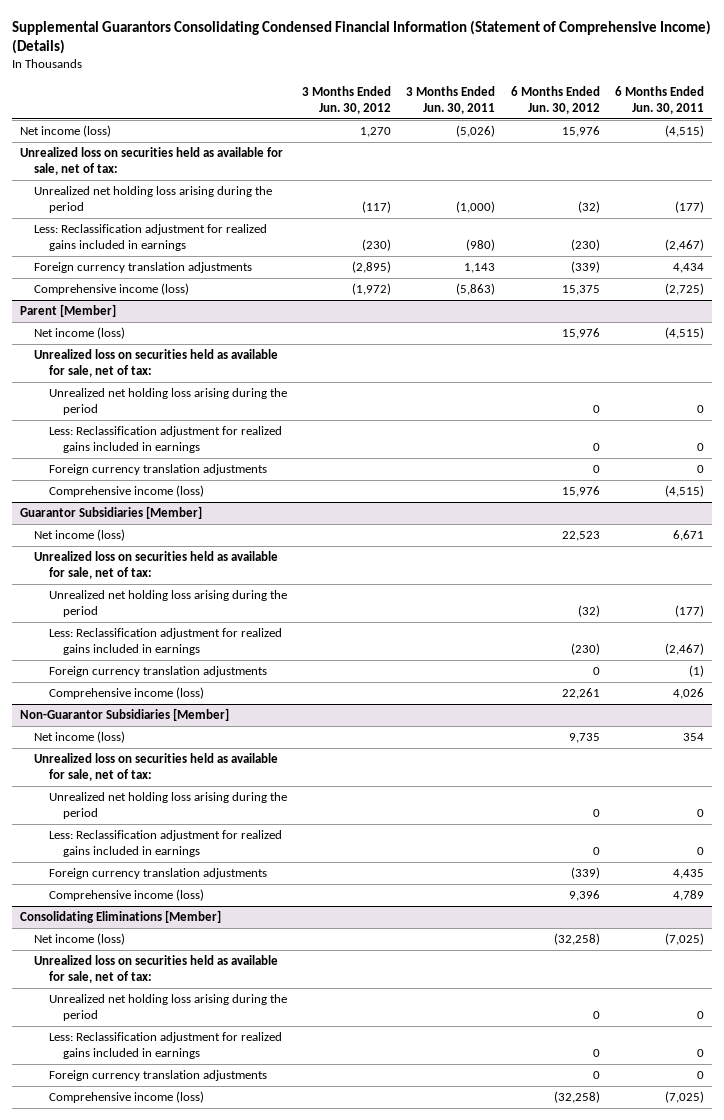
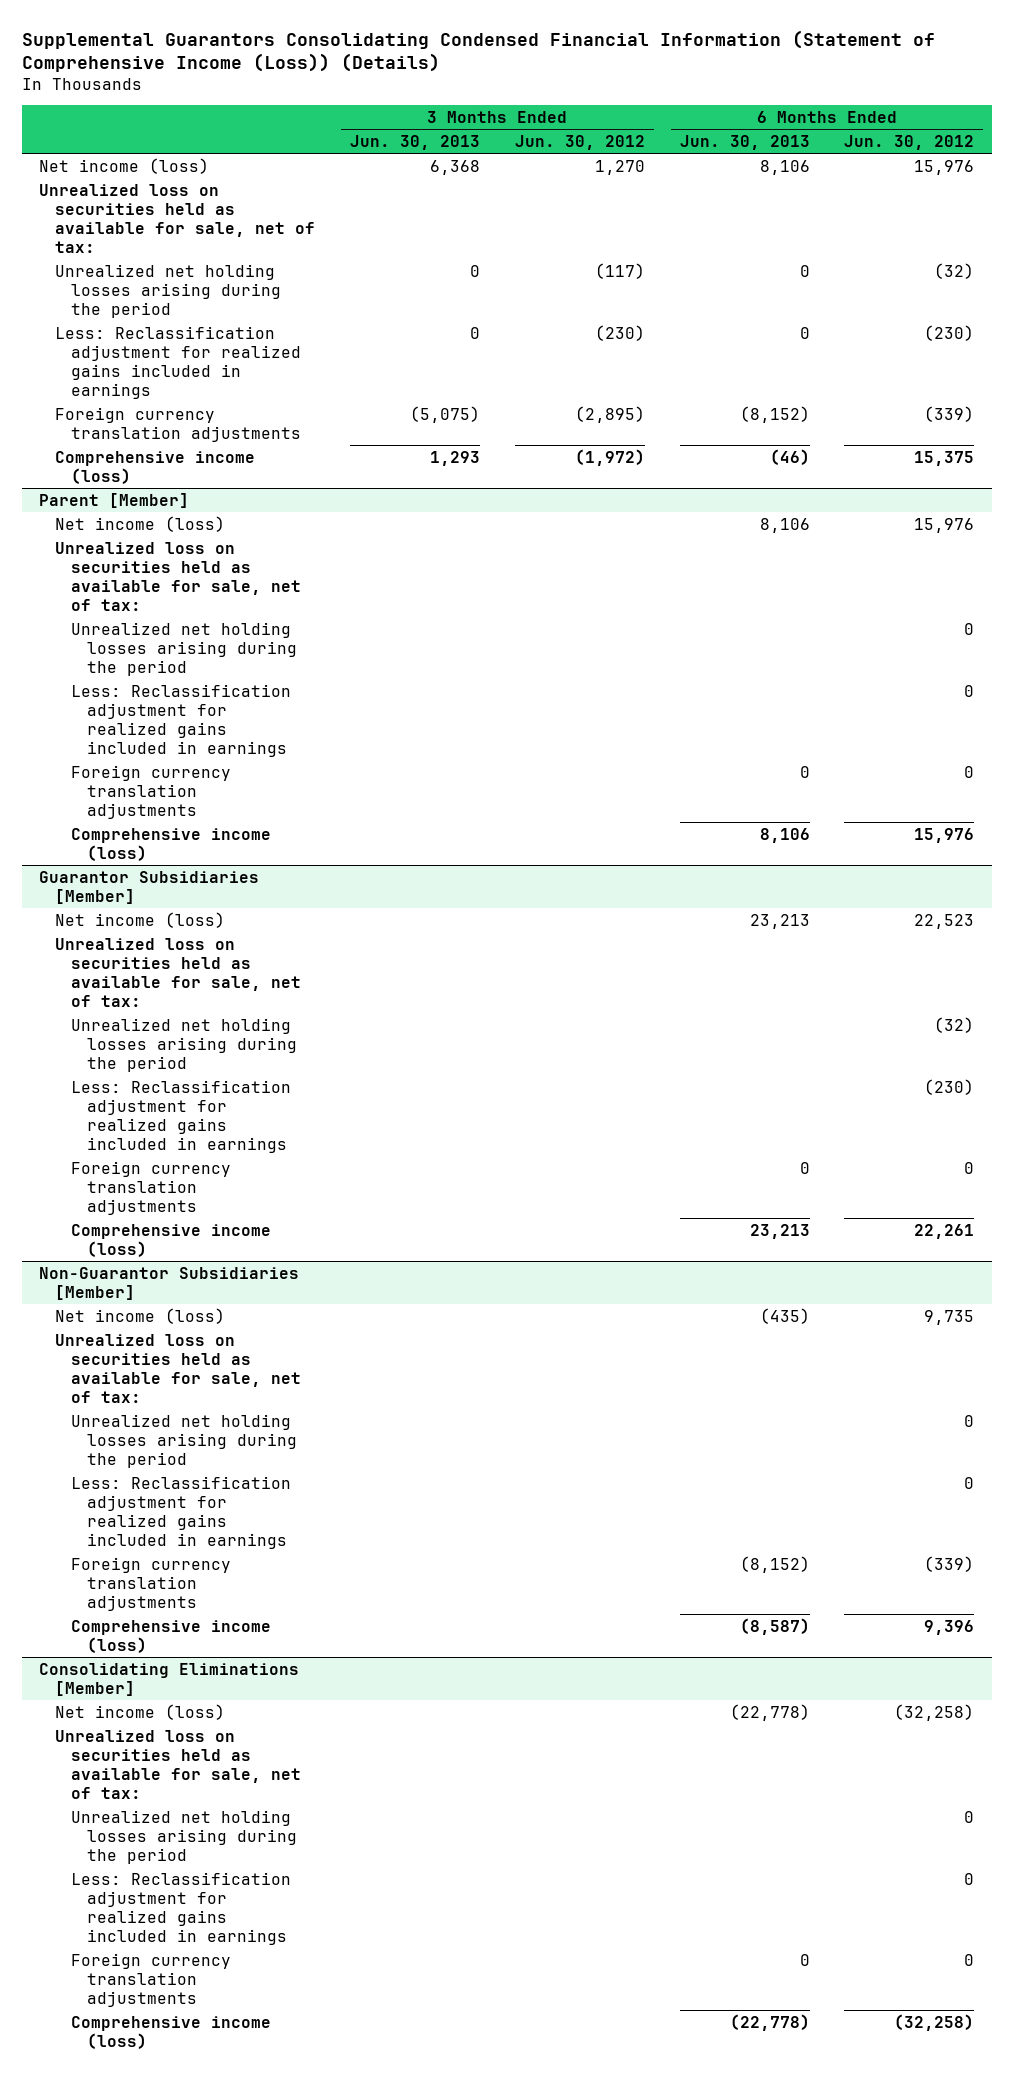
- Supplemental Guarantors Consolidating Condensed Financial Information (Statement of Comprehensive Income) (Details)
+ Supplemental Guarantors Consolidating Condensed Financial Information (Statement of Comprehensive Income (Loss)) (Details)
- | 3 Months Ended Jun. 30, 2012 | 3 Months Ended Jun. 30, 2011 | 6 Months Ended Jun. 30, 2012 | 6 Months Ended Jun. 30, 2011
+ | 3 Months Ended Jun. 30, 2013 | 3 Months Ended Jun. 30, 2012 | 6 Months Ended Jun. 30, 2013 | 6 Months Ended Jun. 30, 2012
- Unrealized net holding loss arising during the period | (117) | (1,000) | (32) | (177)
+ Unrealized net holding losses arising during the period | 0 | (117) | 0 | (32)
@ Parent [Member]
- Unrealized net holding loss arising during the period | | | 0 | 0
+ Unrealized net holding losses arising during the period | | | | 0
@ Guarantor Subsidiaries [Member]
- Unrealized net holding loss arising during the period | | | (32) | (177)
+ Unrealized net holding losses arising during the period | | | | (32)
@ Non-Guarantor Subsidiaries [Member]
- Unrealized net holding loss arising during the period | | | 0 | 0
+ Unrealized net holding losses arising during the period | | | | 0
@ Consolidating Eliminations [Member]
- Unrealized net holding loss arising during the period | | | 0 | 0
+ Unrealized net holding losses arising during the period | | | | 0

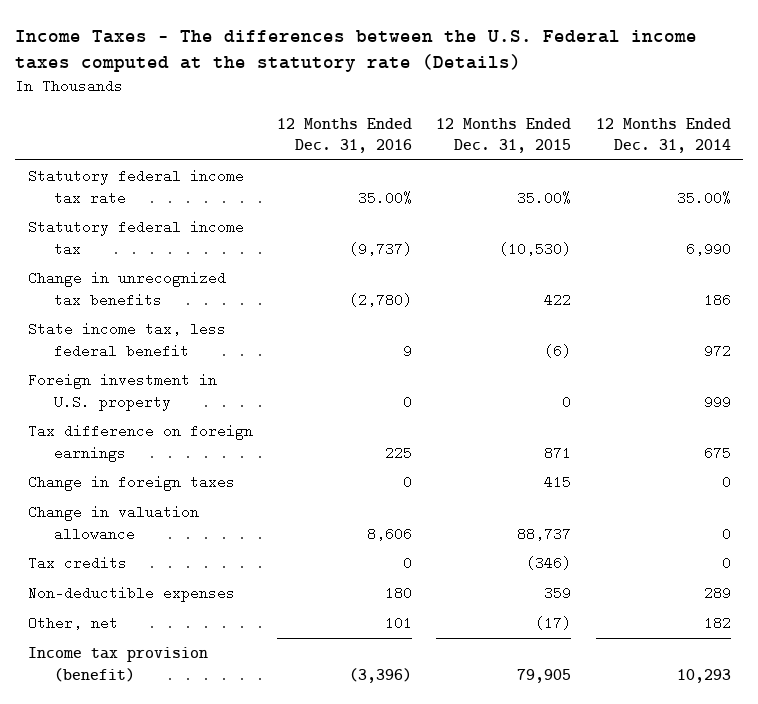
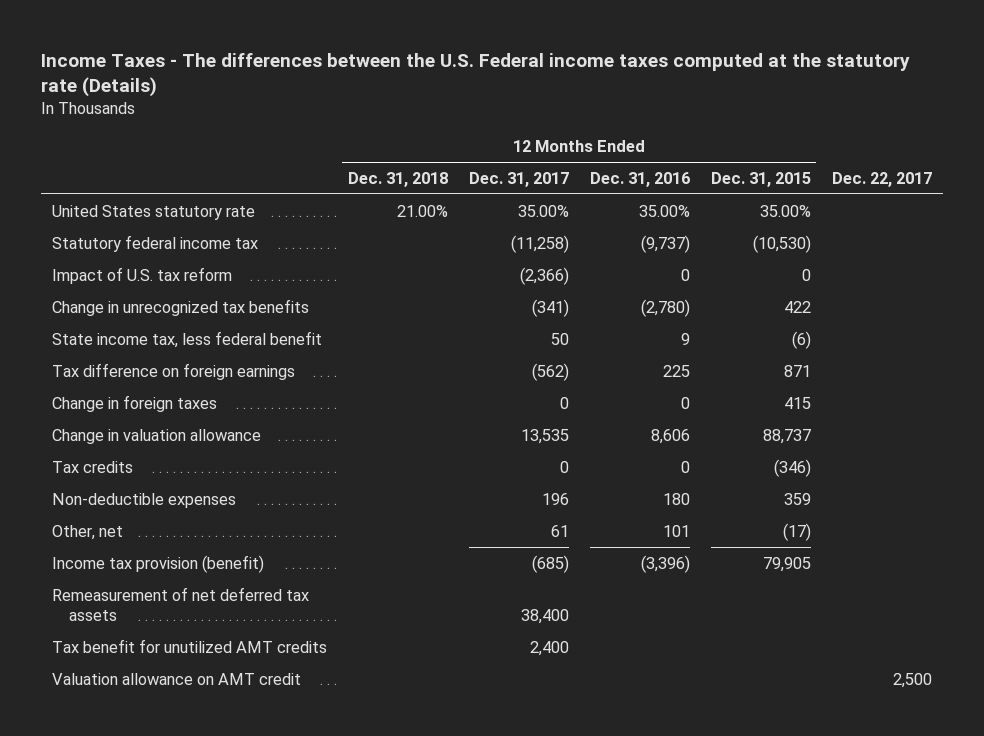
- | 12 Months Ended Dec. 31, 2016 | 12 Months Ended Dec. 31, 2015 | 12 Months Ended Dec. 31, 2014
+ | 12 Months Ended Dec. 31, 2018 | 12 Months Ended Dec. 31, 2017 | 12 Months Ended Dec. 31, 2016 | 12 Months Ended Dec. 31, 2015 | Dec. 22, 2017
- Statutory federal income tax rate | 35.00% | 35.00% | 35.00%
+ United States statutory rate | 21.00% | 35.00% | 35.00% | 35.00% |
+ Impact of U.S. tax reform | | (2,366) | 0 | 0 |
- Foreign investment in U.S. property | 0 | 0 | 999
+ Remeasurement of net deferred tax assets | | 38,400 | | |
+ Tax benefit for unutilized AMT credits | | 2,400 | | |
+ Valuation allowance on AMT credit | | | | | 2,500

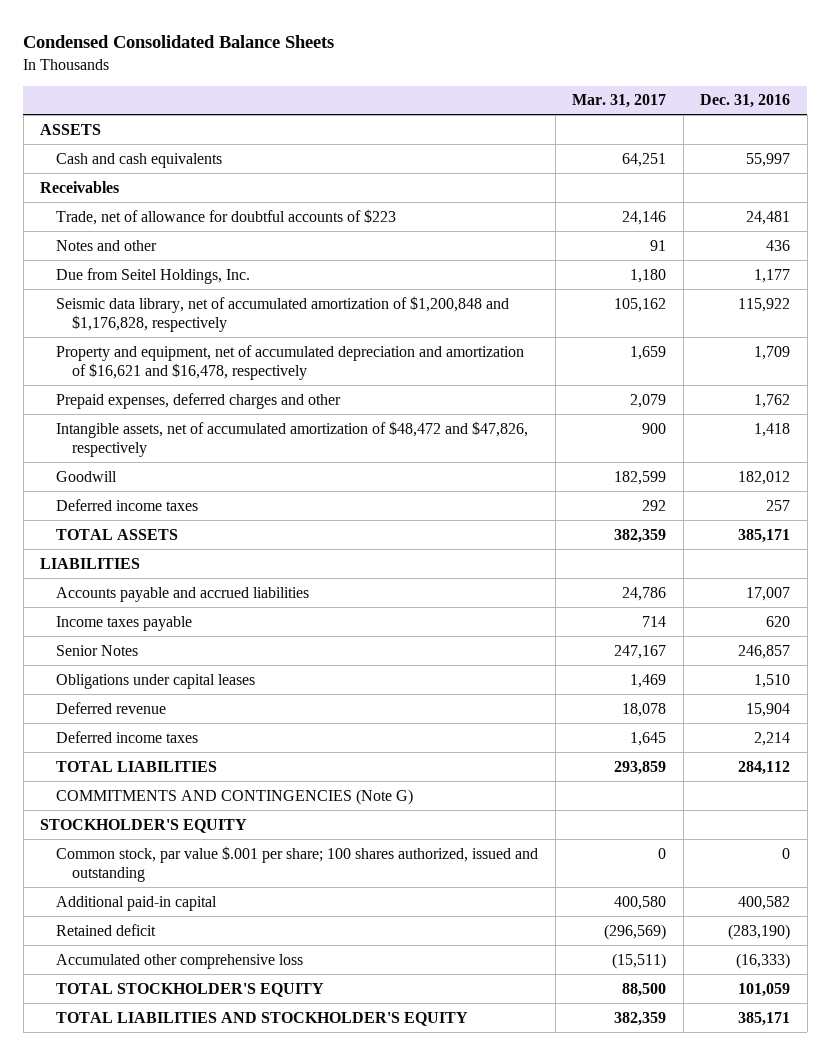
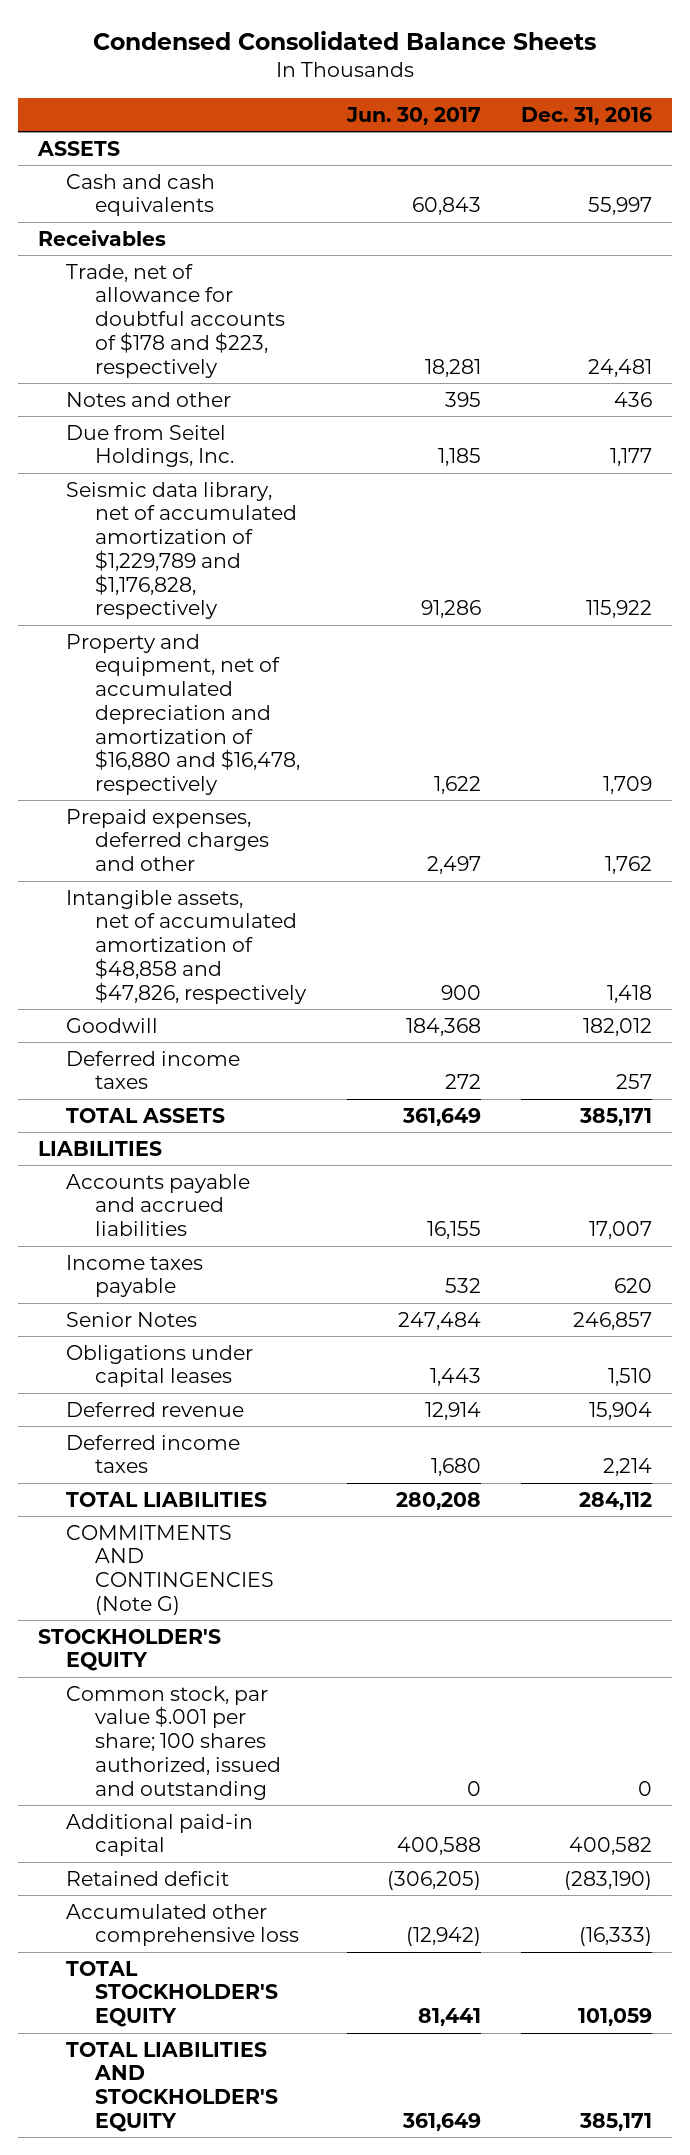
- | Mar. 31, 2017 | Dec. 31, 2016
+ | Jun. 30, 2017 | Dec. 31, 2016
- Trade, net of allowance for doubtful accounts of $223 | 24,146 | 24,481
+ Trade, net of allowance for doubtful accounts of $178 and $223, respectively | 18,281 | 24,481
- Seismic data library, net of accumulated amortization of $1,200,848 and $1,176,828, respectively | 105,162 | 115,922
- Property and equipment, net of accumulated depreciation and amortization of $16,621 and $16,478, respectively | 1,659 | 1,709
+ Seismic data library, net of accumulated amortization of $1,229,789 and $1,176,828, respectively | 91,286 | 115,922
+ Property and equipment, net of accumulated depreciation and amortization of $16,880 and $16,478, respectively | 1,622 | 1,709
- Intangible assets, net of accumulated amortization of $48,472 and $47,826, respectively | 900 | 1,418
+ Intangible assets, net of accumulated amortization of $48,858 and $47,826, respectively | 900 | 1,418

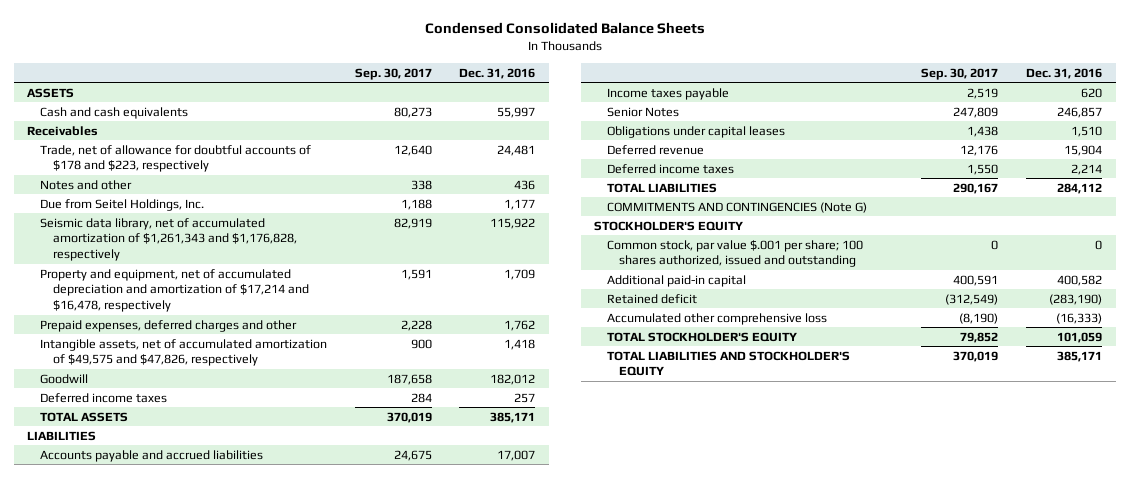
- | Jun. 30, 2017 | Dec. 31, 2016
+ | Sep. 30, 2017 | Dec. 31, 2016
- Seismic data library, net of accumulated amortization of $1,229,789 and $1,176,828, respectively | 91,286 | 115,922
- Property and equipment, net of accumulated depreciation and amortization of $16,880 and $16,478, respectively | 1,622 | 1,709
+ Seismic data library, net of accumulated amortization of $1,261,343 and $1,176,828, respectively | 82,919 | 115,922
+ Property and equipment, net of accumulated depreciation and amortization of $17,214 and $16,478, respectively | 1,591 | 1,709
- Intangible assets, net of accumulated amortization of $48,858 and $47,826, respectively | 900 | 1,418
+ Intangible assets, net of accumulated amortization of $49,575 and $47,826, respectively | 900 | 1,418

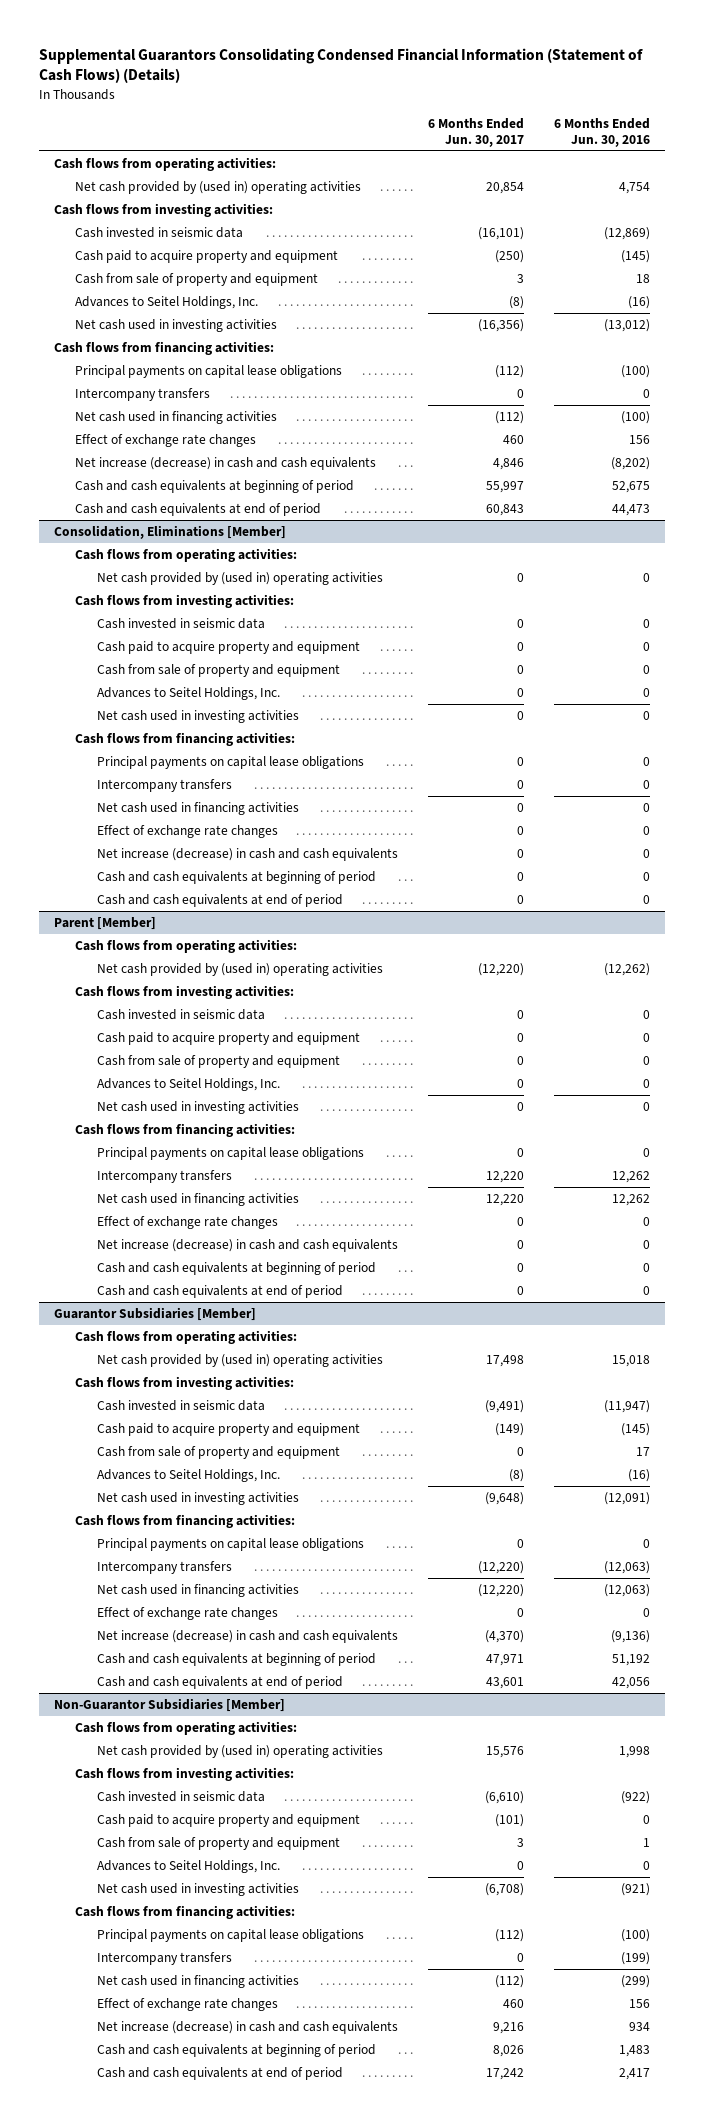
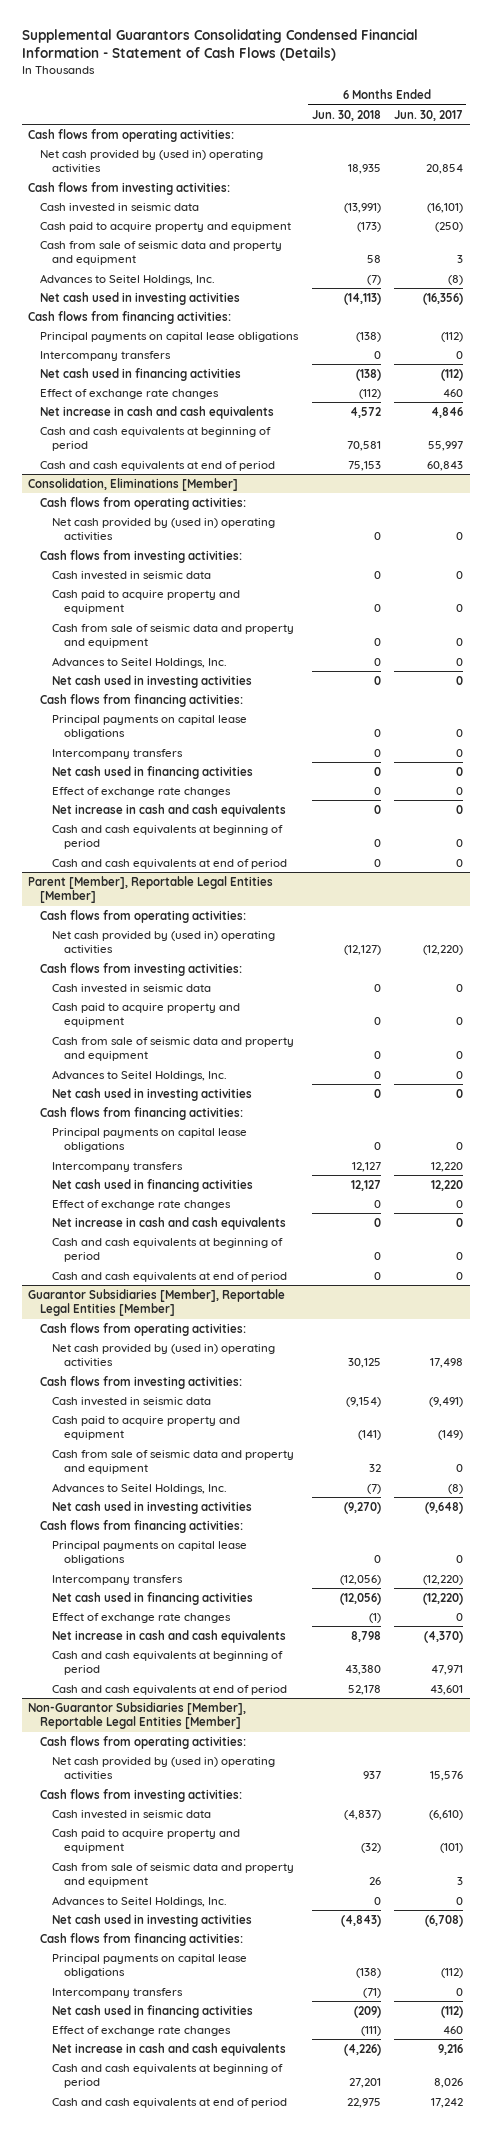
- Supplemental Guarantors Consolidating Condensed Financial Information (Statement of Cash Flows) (Details)
+ Supplemental Guarantors Consolidating Condensed Financial Information - Statement of Cash Flows (Details)
- | 6 Months Ended Jun. 30, 2017 | 6 Months Ended Jun. 30, 2016
+ | 6 Months Ended Jun. 30, 2018 | 6 Months Ended Jun. 30, 2017
- Cash from sale of property and equipment | 3 | 18
+ Cash from sale of seismic data and property and equipment | 58 | 3
- Net increase (decrease) in cash and cash equivalents | 4,846 | (8,202)
+ Net increase in cash and cash equivalents | 4,572 | 4,846
@ Consolidation, Eliminations [Member]
- Cash from sale of property and equipment | 0 | 0
+ Cash from sale of seismic data and property and equipment | 0 | 0
- Net increase (decrease) in cash and cash equivalents | 0 | 0
+ Net increase in cash and cash equivalents | 0 | 0
- Parent [Member]
+ Parent [Member], Reportable Legal Entities [Member]
- Cash from sale of property and equipment | 0 | 0
+ Cash from sale of seismic data and property and equipment | 0 | 0
- Net increase (decrease) in cash and cash equivalents | 0 | 0
+ Net increase in cash and cash equivalents | 0 | 0
- Guarantor Subsidiaries [Member]
+ Guarantor Subsidiaries [Member], Reportable Legal Entities [Member]
- Cash from sale of property and equipment | 0 | 17
+ Cash from sale of seismic data and property and equipment | 32 | 0
- Net increase (decrease) in cash and cash equivalents | (4,370) | (9,136)
+ Net increase in cash and cash equivalents | 8,798 | (4,370)
- Non-Guarantor Subsidiaries [Member]
+ Non-Guarantor Subsidiaries [Member], Reportable Legal Entities [Member]
- Cash from sale of property and equipment | 3 | 1
+ Cash from sale of seismic data and property and equipment | 26 | 3
- Net increase (decrease) in cash and cash equivalents | 9,216 | 934
+ Net increase in cash and cash equivalents | (4,226) | 9,216

